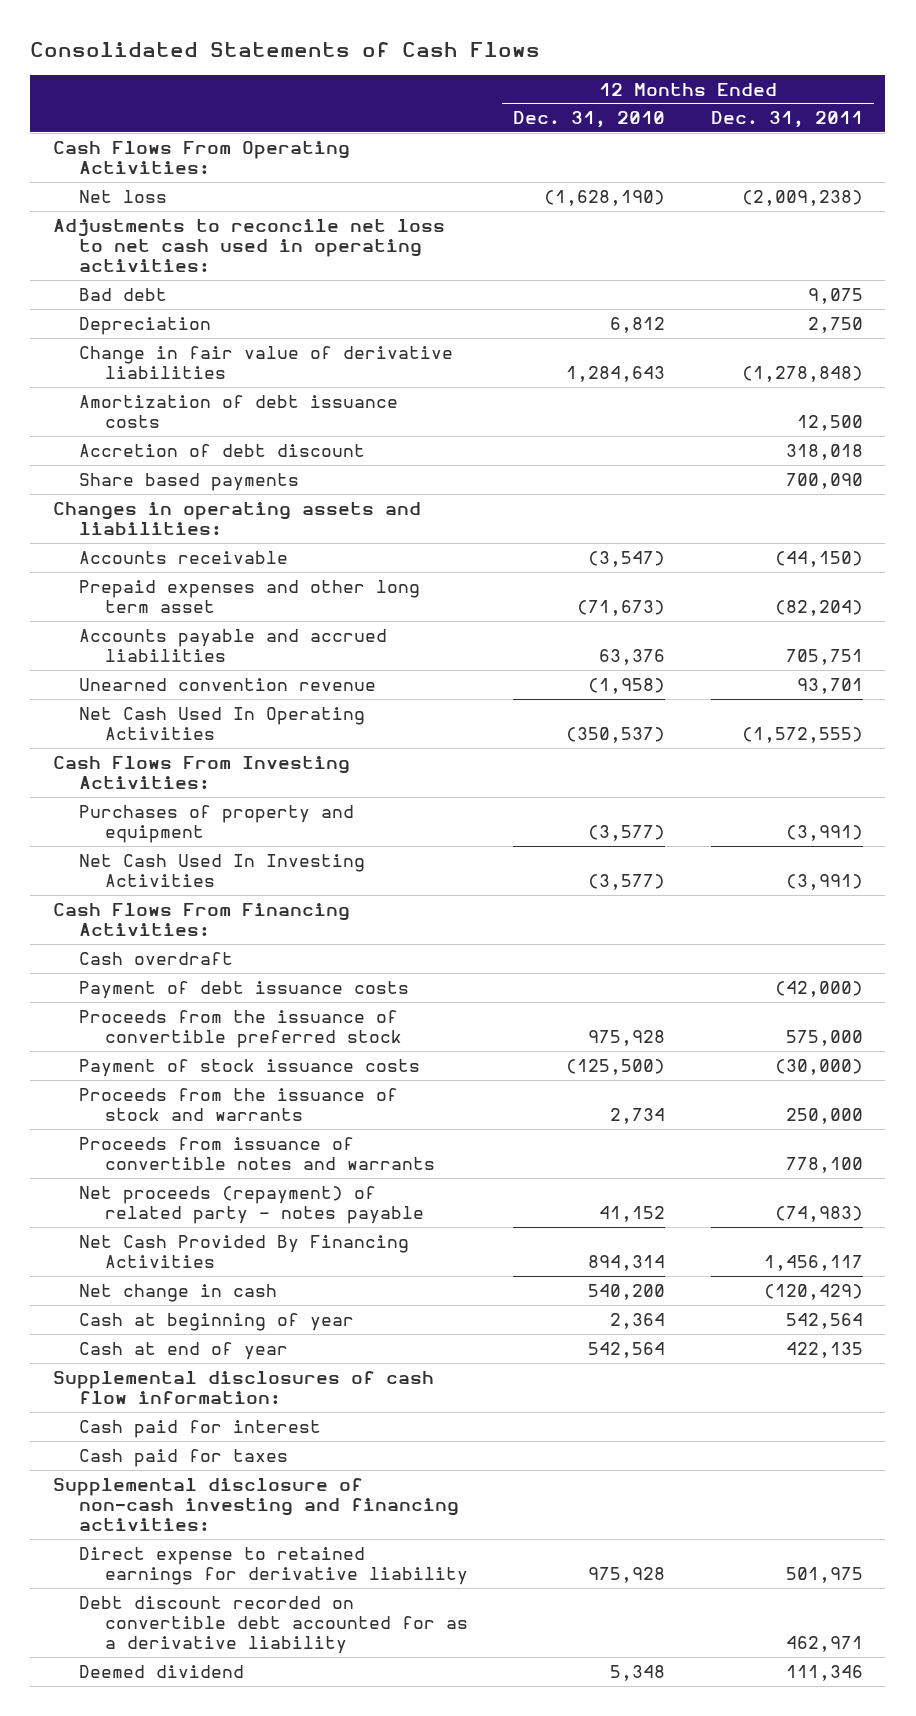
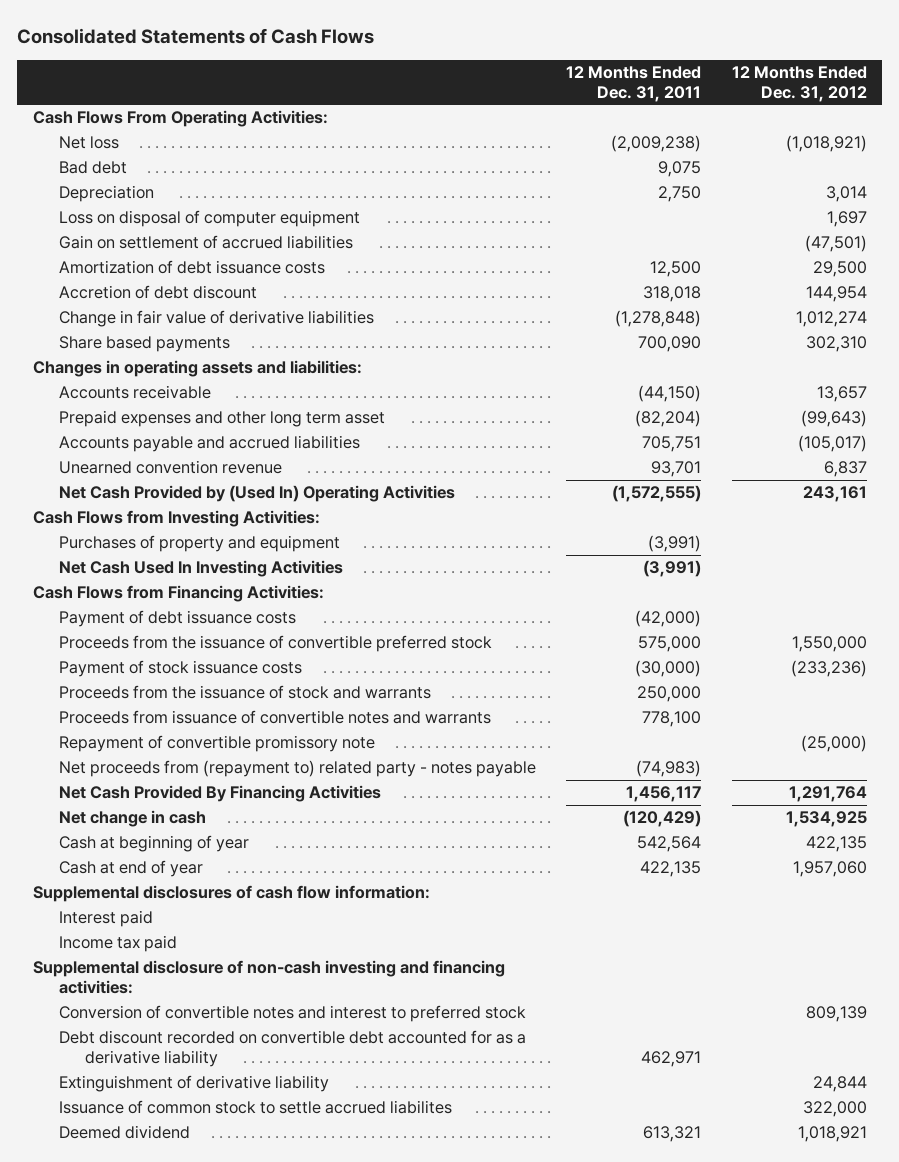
- | 12 Months Ended Dec. 31, 2010 | 12 Months Ended Dec. 31, 2011
+ | 12 Months Ended Dec. 31, 2011 | 12 Months Ended Dec. 31, 2012
- Adjustments to reconcile net loss to net cash used in operating activities:
+ Loss on disposal of computer equipment | | 1,697
+ Gain on settlement of accrued liabilities | | (47,501)
moved down: Change in fair value of derivative liabilities | (1,278,848) | 1,012,274
- Net Cash Used In Operating Activities | (350,537) | (1,572,555)
- Cash Flows From Investing Activities:
+ Net Cash Provided by (Used In) Operating Activities | (1,572,555) | 243,161
+ Cash Flows from Investing Activities:
- Cash Flows From Financing Activities:
- Cash overdraft
+ Cash Flows from Financing Activities:
- Net proceeds (repayment) of related party - notes payable | 41,152 | (74,983)
+ Repayment of convertible promissory note | | (25,000)
+ Net proceeds from (repayment to) related party - notes payable | (74,983) |
- Cash paid for interest
- Cash paid for taxes
+ Interest paid
+ Income tax paid
- Direct expense to retained earnings for derivative liability | 975,928 | 501,975
+ Conversion of convertible notes and interest to preferred stock | | 809,139
- Deemed dividend | 5,348 | 111,346
+ Extinguishment of derivative liability | | 24,844
+ Issuance of common stock to settle accrued liabilites | | 322,000
+ Deemed dividend | 613,321 | 1,018,921

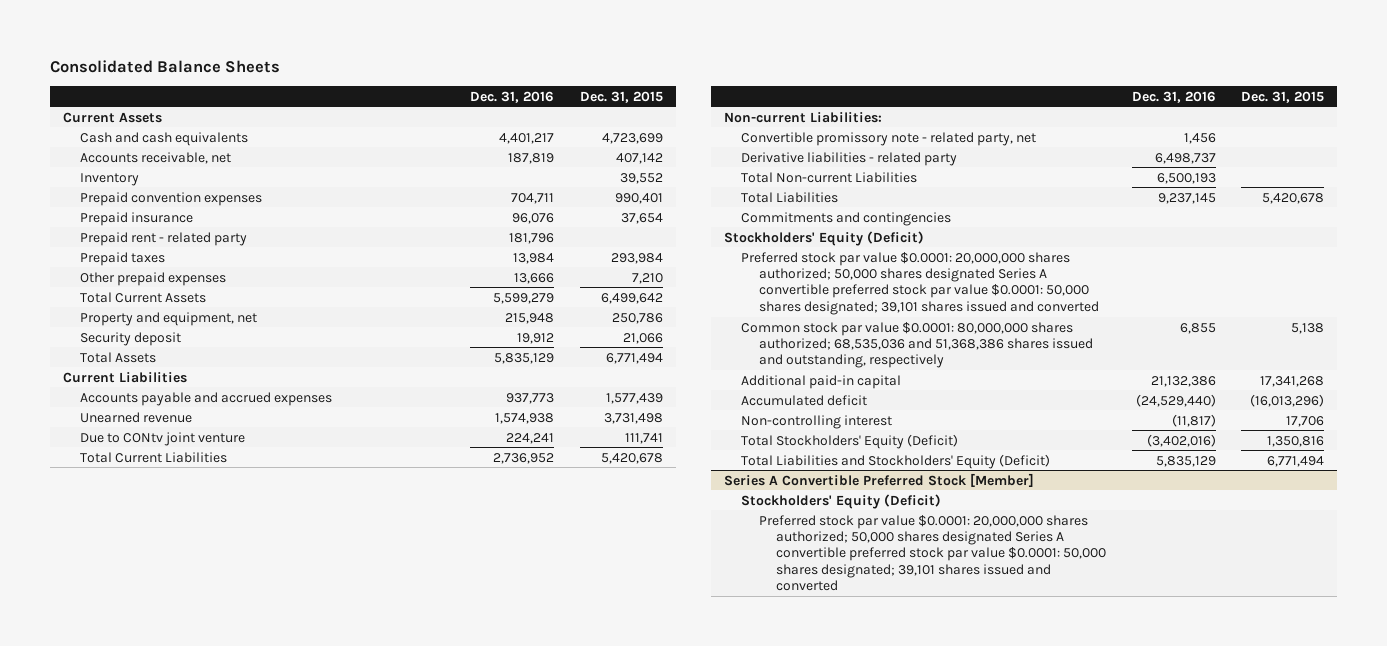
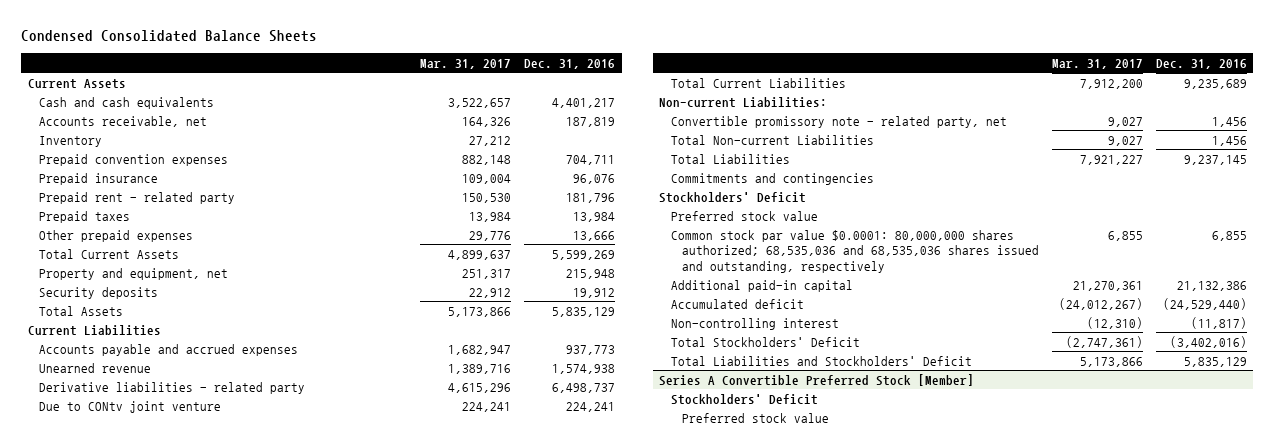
- Consolidated Balance Sheets
+ Condensed Consolidated Balance Sheets
- | Dec. 31, 2016 | Dec. 31, 2015
+ | Mar. 31, 2017 | Dec. 31, 2016
- Total Current Assets | 5,599,279 | 6,499,642
+ Total Current Assets | 4,899,637 | 5,599,269
- Security deposit | 19,912 | 21,066
+ Security deposits | 22,912 | 19,912
moved up: Derivative liabilities - related party | 4,615,296 | 6,498,737
- Total Current Liabilities | 2,736,952 | 5,420,678
+ Total Current Liabilities | 7,912,200 | 9,235,689
- Total Non-current Liabilities | 6,500,193 |
+ Total Non-current Liabilities | 9,027 | 1,456
- Stockholders' Equity (Deficit)
- Preferred stock par value $0.0001: 20,000,000 shares authorized; 50,000 shares designated Series A convertible preferred stock par value $0.0001: 50,000 shares designated; 39,101 shares issued and converted
- Common stock par value $0.0001: 80,000,000 shares authorized; 68,535,036 and 51,368,386 shares issued and outstanding, respectively | 6,855 | 5,138
+ Stockholders' Deficit
+ Preferred stock value
+ Common stock par value $0.0001: 80,000,000 shares authorized; 68,535,036 and 68,535,036 shares issued and outstanding, respectively | 6,855 | 6,855
- Total Stockholders' Equity (Deficit) | (3,402,016) | 1,350,816
- Total Liabilities and Stockholders' Equity (Deficit) | 5,835,129 | 6,771,494
+ Total Stockholders' Deficit | (2,747,361) | (3,402,016)
+ Total Liabilities and Stockholders' Deficit | 5,173,866 | 5,835,129
@ Series A Convertible Preferred Stock [Member]
- Stockholders' Equity (Deficit)
- Preferred stock par value $0.0001: 20,000,000 shares authorized; 50,000 shares designated Series A convertible preferred stock par value $0.0001: 50,000 shares designated; 39,101 shares issued and converted
+ Stockholders' Deficit
+ Preferred stock value

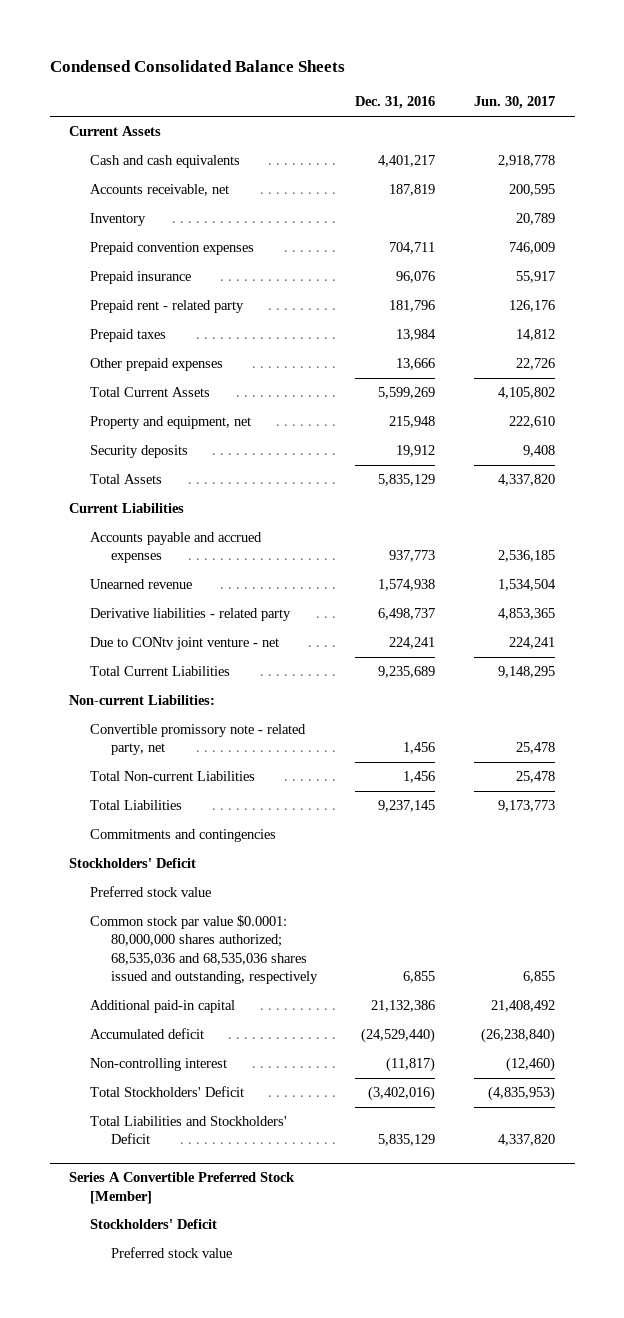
- | Mar. 31, 2017 | Dec. 31, 2016
+ | Dec. 31, 2016 | Jun. 30, 2017
- Due to CONtv joint venture | 224,241 | 224,241
+ Due to CONtv joint venture - net | 224,241 | 224,241

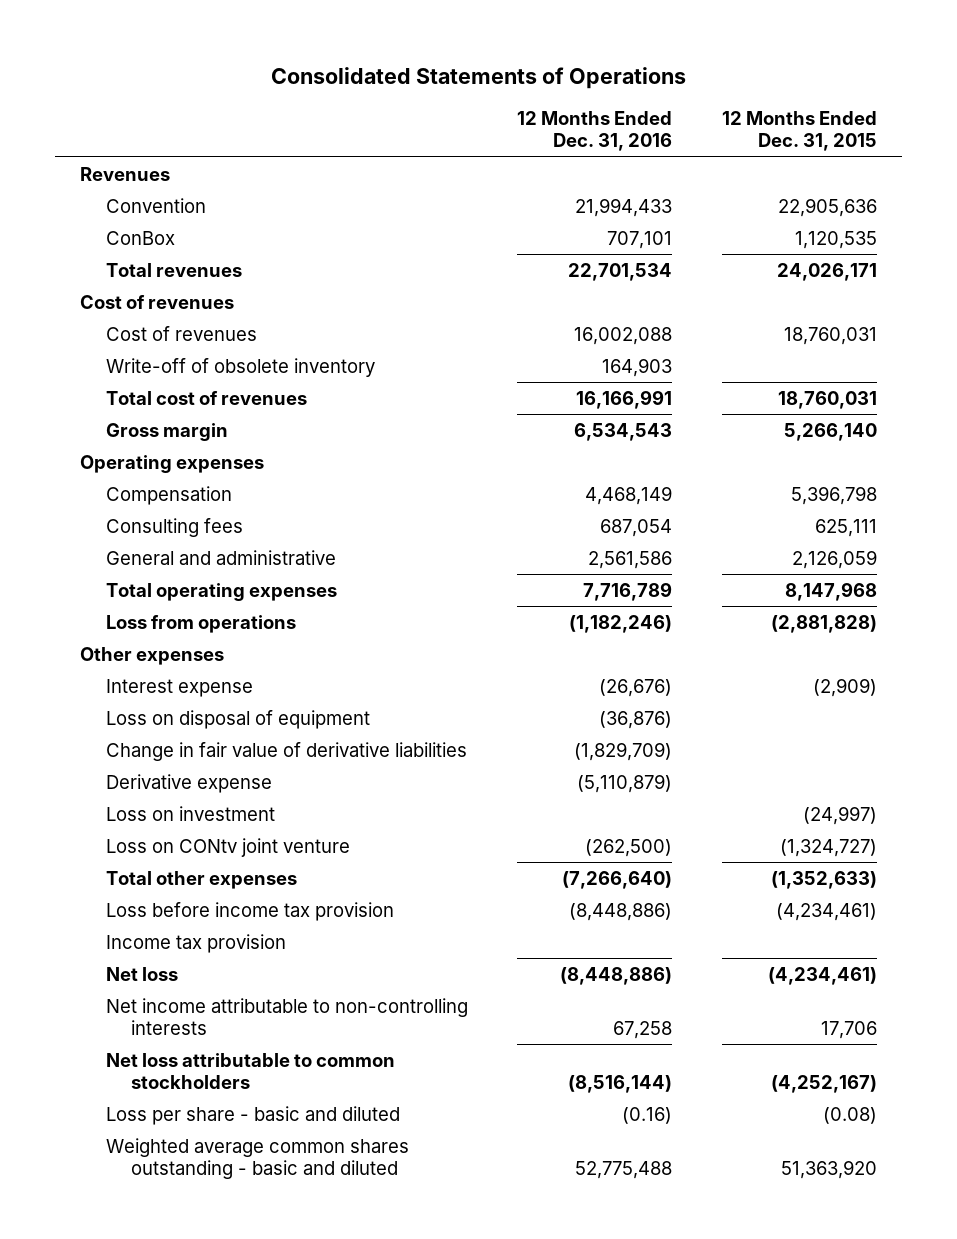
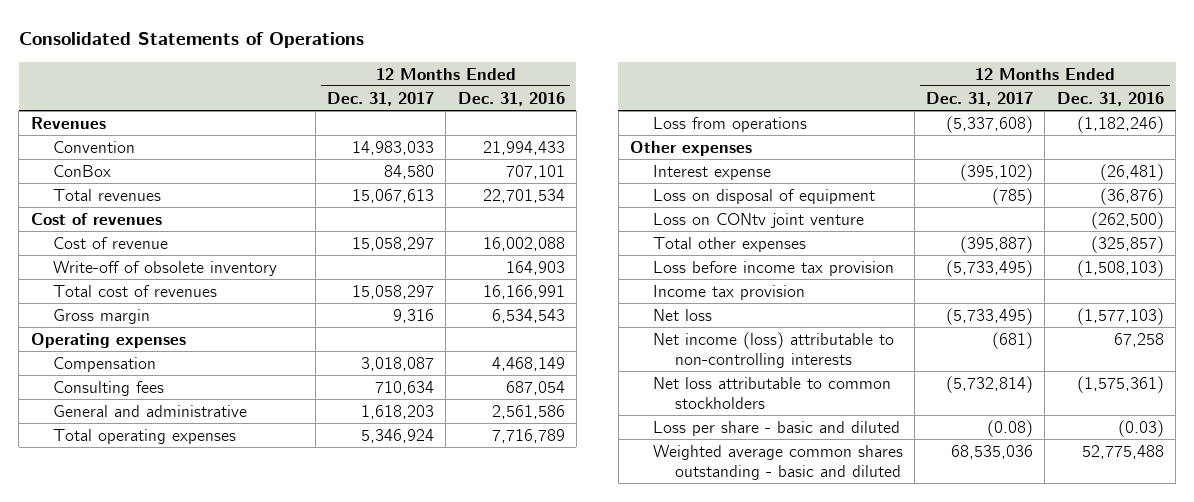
- | 12 Months Ended Dec. 31, 2016 | 12 Months Ended Dec. 31, 2015
+ | 12 Months Ended Dec. 31, 2017 | 12 Months Ended Dec. 31, 2016
- Cost of revenues | 16,002,088 | 18,760,031
+ Cost of revenue | 15,058,297 | 16,002,088
- Interest expense | (26,676) | (2,909)
+ Interest expense | (395,102) | (26,481)
- Change in fair value of derivative liabilities | (1,829,709) |
- Derivative expense | (5,110,879) |
- Loss on investment | | (24,997)
- Total other expenses | (7,266,640) | (1,352,633)
- Loss before income tax provision | (8,448,886) | (4,234,461)
+ Total other expenses | (395,887) | (325,857)
+ Loss before income tax provision | (5,733,495) | (1,508,103)
- Net loss | (8,448,886) | (4,234,461)
- Net income attributable to non-controlling interests | 67,258 | 17,706
- Net loss attributable to common stockholders | (8,516,144) | (4,252,167)
- Loss per share - basic and diluted | (0.16) | (0.08)
+ Net loss | (5,733,495) | (1,577,103)
+ Net income (loss) attributable to non-controlling interests | (681) | 67,258
+ Net loss attributable to common stockholders | (5,732,814) | (1,575,361)
+ Loss per share - basic and diluted | (0.08) | (0.03)

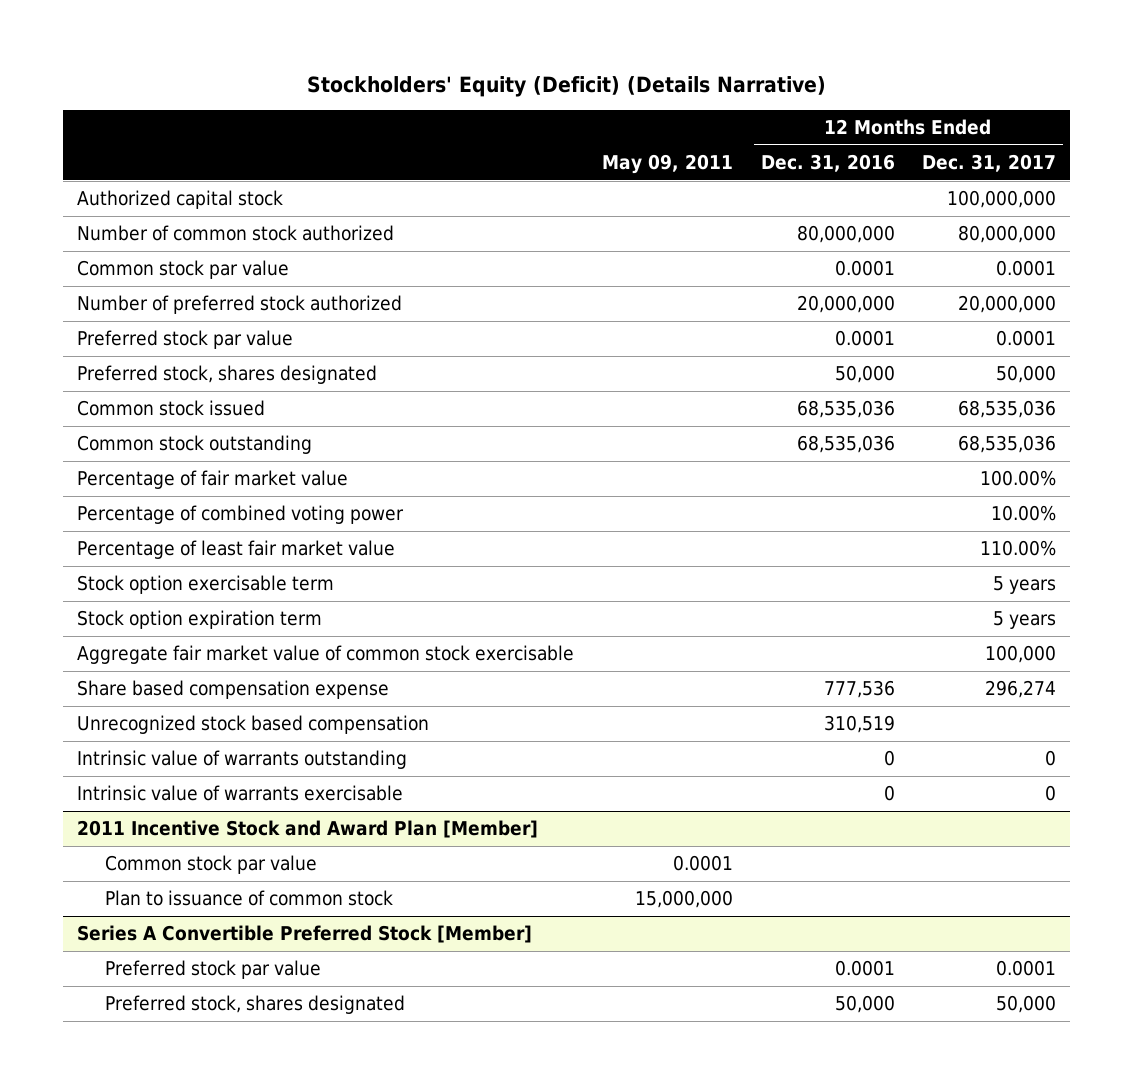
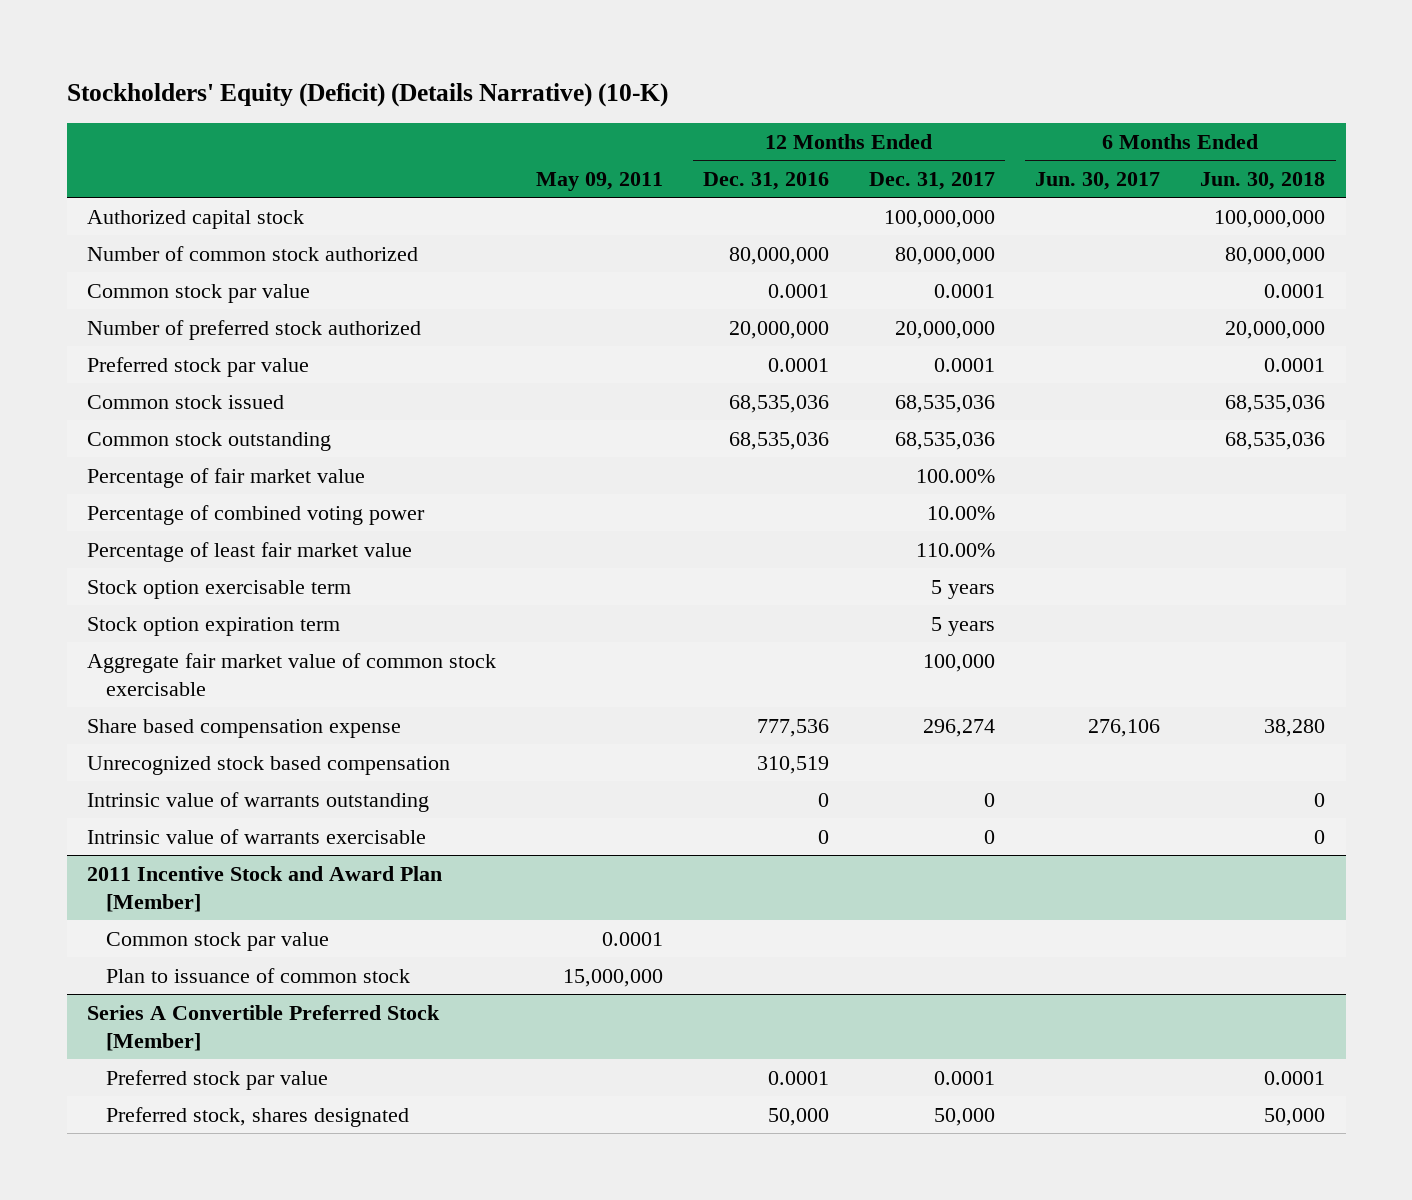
- Stockholders' Equity (Deficit) (Details Narrative)
+ Stockholders' Equity (Deficit) (Details Narrative) (10-K)
- | May 09, 2011 | 12 Months Ended Dec. 31, 2016 | 12 Months Ended Dec. 31, 2017
+ | May 09, 2011 | 12 Months Ended Dec. 31, 2016 | 12 Months Ended Dec. 31, 2017 | 6 Months Ended Jun. 30, 2017 | 6 Months Ended Jun. 30, 2018
- Preferred stock, shares designated | | 50,000 | 50,000

